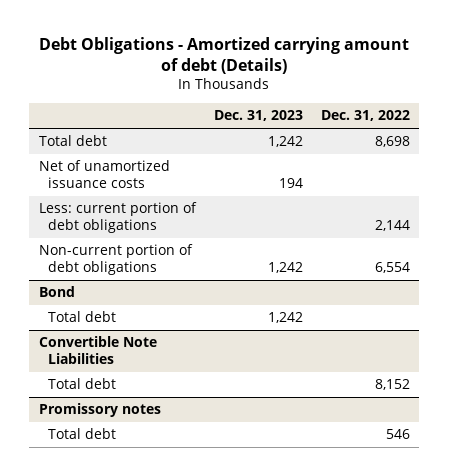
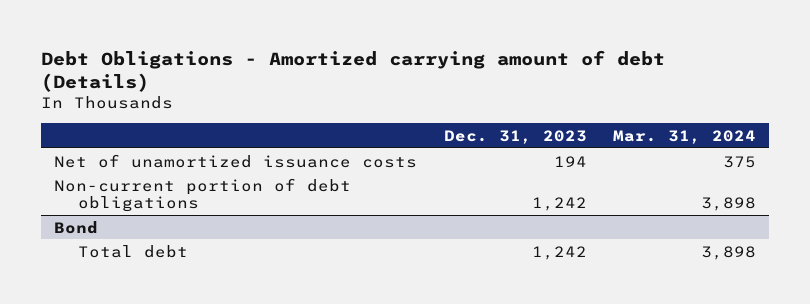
- | Dec. 31, 2023 | Dec. 31, 2022
+ | Dec. 31, 2023 | Mar. 31, 2024
- Total debt | 1,242 | 8,698
- Less: current portion of debt obligations | | 2,144
- Convertible Note Liabilities
- Total debt | | 8,152
- Promissory notes
- Total debt | | 546

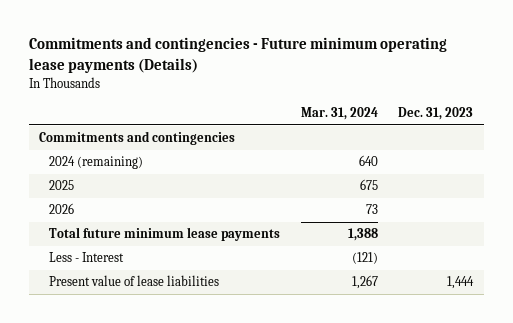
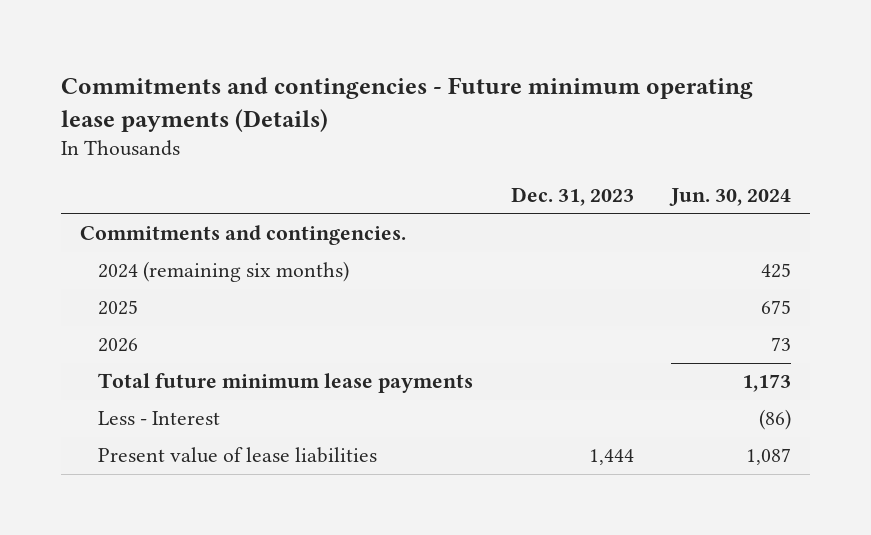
- | Mar. 31, 2024 | Dec. 31, 2023
+ | Dec. 31, 2023 | Jun. 30, 2024
- Commitments and contingencies
- 2024 (remaining) | 640 |
+ Commitments and contingencies.
+ 2024 (remaining six months) | | 425

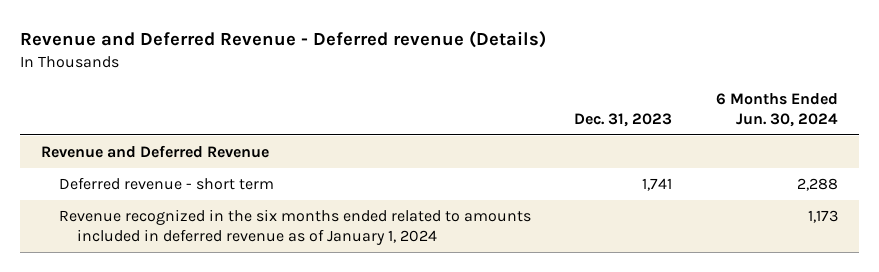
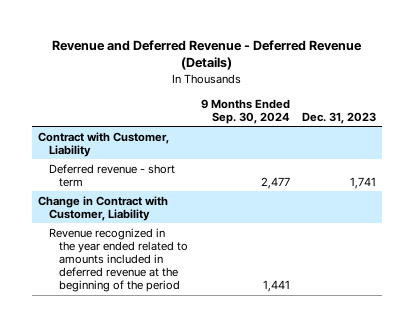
- Revenue and Deferred Revenue - Deferred revenue (Details)
+ Revenue and Deferred Revenue - Deferred Revenue (Details)
- | Dec. 31, 2023 | 6 Months Ended Jun. 30, 2024
+ | 9 Months Ended Sep. 30, 2024 | Dec. 31, 2023
- Revenue and Deferred Revenue
+ Contract with Customer, Liability
- Revenue recognized in the six months ended related to amounts included in deferred revenue as of January 1, 2024 | | 1,173
+ Change in Contract with Customer, Liability
+ Revenue recognized in the year ended related to amounts included in deferred revenue at the beginning of the period | 1,441 |

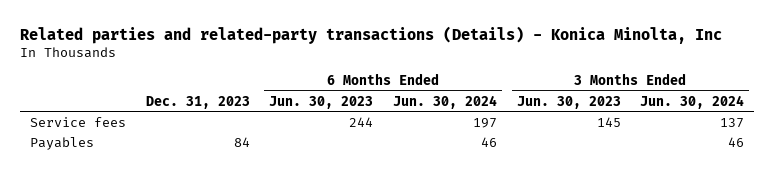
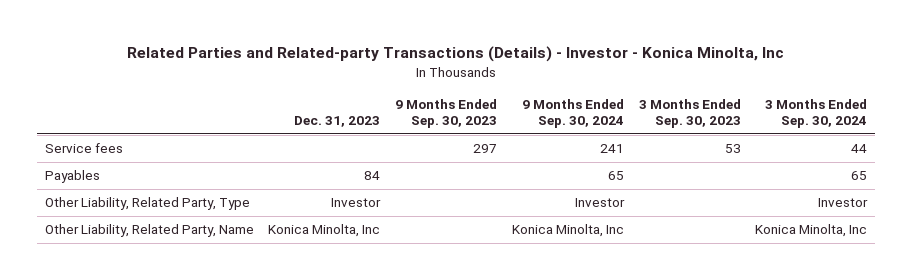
- Related parties and related-party transactions (Details) - Konica Minolta, Inc
+ Related Parties and Related-party Transactions (Details) - Investor - Konica Minolta, Inc
- | Dec. 31, 2023 | 6 Months Ended Jun. 30, 2023 | 6 Months Ended Jun. 30, 2024 | 3 Months Ended Jun. 30, 2023 | 3 Months Ended Jun. 30, 2024
+ | Dec. 31, 2023 | 9 Months Ended Sep. 30, 2023 | 9 Months Ended Sep. 30, 2024 | 3 Months Ended Sep. 30, 2023 | 3 Months Ended Sep. 30, 2024
+ Other Liability, Related Party, Type | Investor | | Investor | | Investor
+ Other Liability, Related Party, Name | Konica Minolta, Inc | | Konica Minolta, Inc | | Konica Minolta, Inc

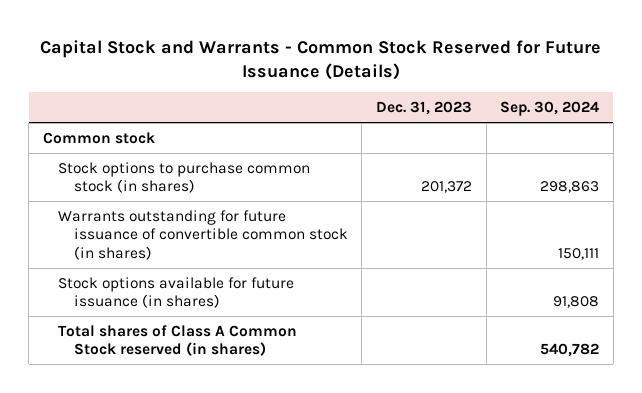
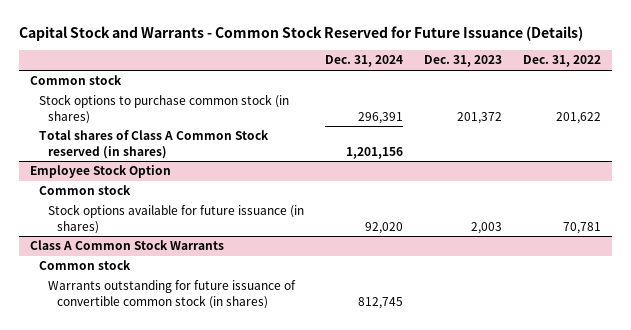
- | Dec. 31, 2023 | Sep. 30, 2024
+ | Dec. 31, 2024 | Dec. 31, 2023 | Dec. 31, 2022
- Warrants outstanding for future issuance of convertible common stock (in shares) | | 150,111
- Stock options available for future issuance (in shares) | | 91,808
+ Employee Stock Option
+ Common stock
+ Stock options available for future issuance (in shares) | 92,020 | 2,003 | 70,781
+ Class A Common Stock Warrants
+ Common stock
+ Warrants outstanding for future issuance of convertible common stock (in shares) | 812,745 | |

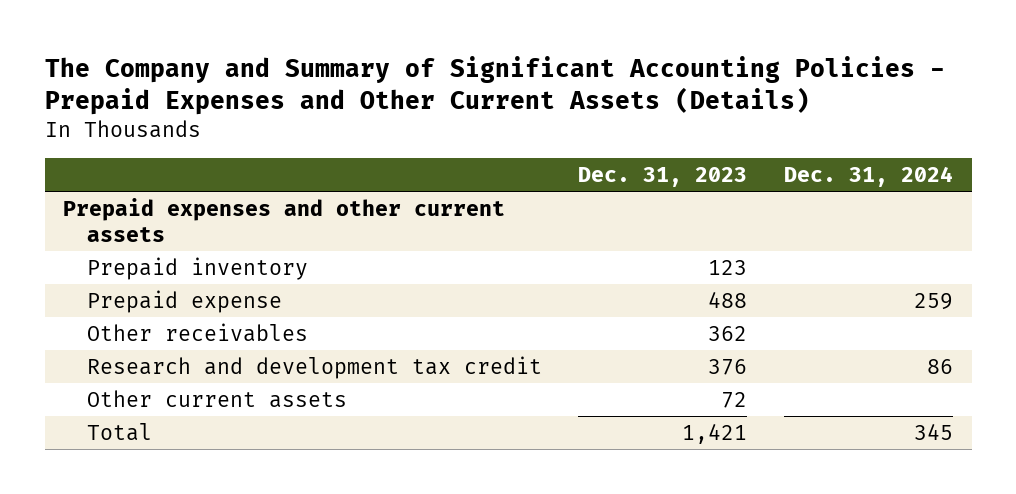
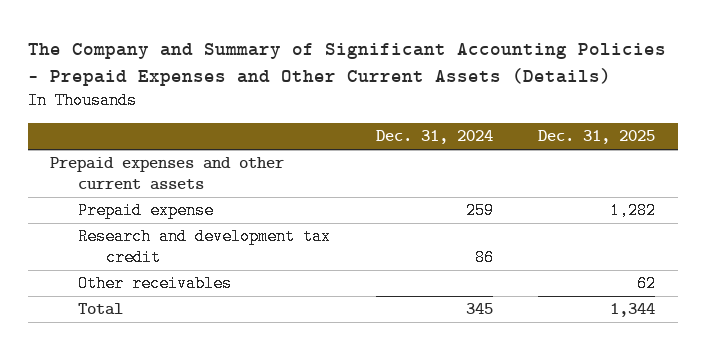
- | Dec. 31, 2023 | Dec. 31, 2024
+ | Dec. 31, 2024 | Dec. 31, 2025
- Prepaid inventory | 123 |
- Other current assets | 72 |
moved down: Other receivables | | 62

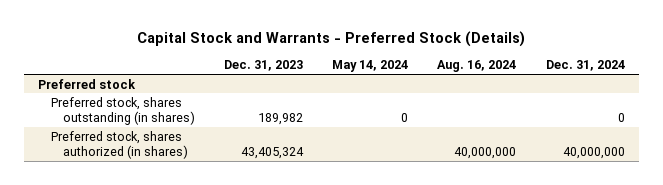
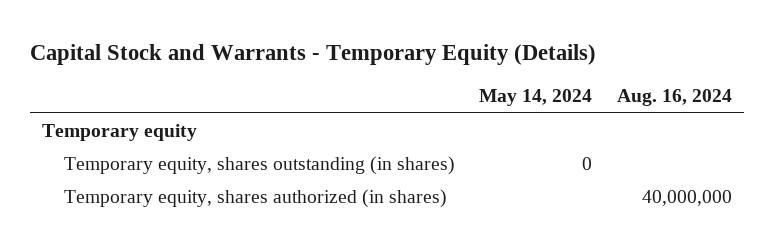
- Capital Stock and Warrants - Preferred Stock (Details)
+ Capital Stock and Warrants - Temporary Equity (Details)
- | Dec. 31, 2023 | May 14, 2024 | Aug. 16, 2024 | Dec. 31, 2024
+ | May 14, 2024 | Aug. 16, 2024
- Preferred stock
- Preferred stock, shares outstanding (in shares) | 189,982 | 0 | | 0
- Preferred stock, shares authorized (in shares) | 43,405,324 | | 40,000,000 | 40,000,000
+ Temporary equity
+ Temporary equity, shares outstanding (in shares) | 0 |
+ Temporary equity, shares authorized (in shares) | | 40,000,000

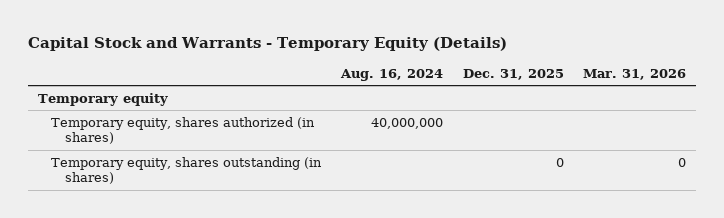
- | May 14, 2024 | Aug. 16, 2024
+ | Aug. 16, 2024 | Dec. 31, 2025 | Mar. 31, 2026
moved down: Temporary equity, shares outstanding (in shares) | | 0 | 0

